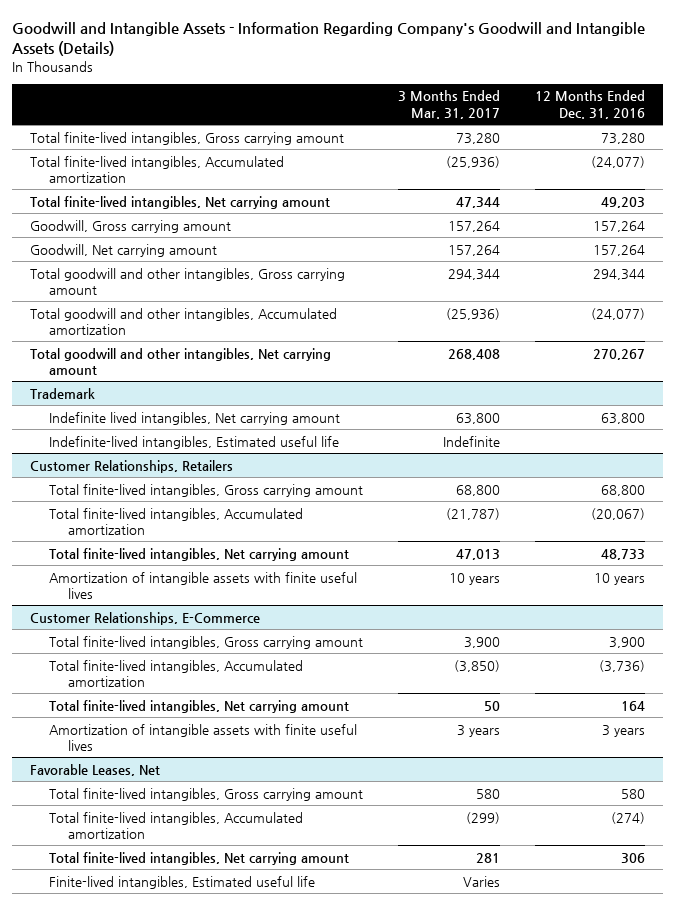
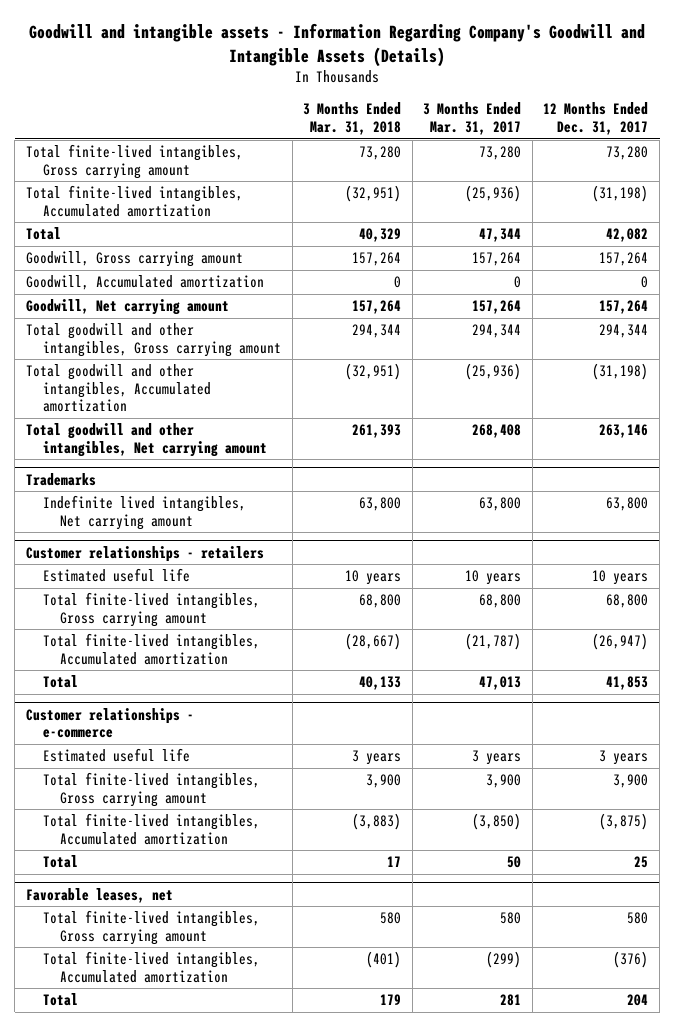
- Goodwill and Intangible Assets - Information Regarding Company's Goodwill and Intangible Assets (Details)
+ Goodwill and intangible assets - Information Regarding Company's Goodwill and Intangible Assets (Details)
- | 3 Months Ended Mar. 31, 2017 | 12 Months Ended Dec. 31, 2016
+ | 3 Months Ended Mar. 31, 2018 | 3 Months Ended Mar. 31, 2017 | 12 Months Ended Dec. 31, 2017
- Total finite-lived intangibles, Net carrying amount | 47,344 | 49,203
+ Total | 40,329 | 47,344 | 42,082
+ Goodwill, Accumulated amortization | 0 | 0 | 0
- Trademark
+ Trademarks
- Indefinite-lived intangibles, Estimated useful life | Indefinite |
- Customer Relationships, Retailers
+ Customer relationships - retailers
+ Estimated useful life | 10 years | 10 years | 10 years
- Total finite-lived intangibles, Net carrying amount | 47,013 | 48,733
- Amortization of intangible assets with finite useful lives | 10 years | 10 years
- Customer Relationships, E-Commerce
+ Total | 40,133 | 47,013 | 41,853
+ Customer relationships - e-commerce
+ Estimated useful life | 3 years | 3 years | 3 years
- Total finite-lived intangibles, Net carrying amount | 50 | 164
- Amortization of intangible assets with finite useful lives | 3 years | 3 years
- Favorable Leases, Net
+ Total | 17 | 50 | 25
+ Favorable leases, net
- Total finite-lived intangibles, Net carrying amount | 281 | 306
- Finite-lived intangibles, Estimated useful life | Varies |
+ Total | 179 | 281 | 204

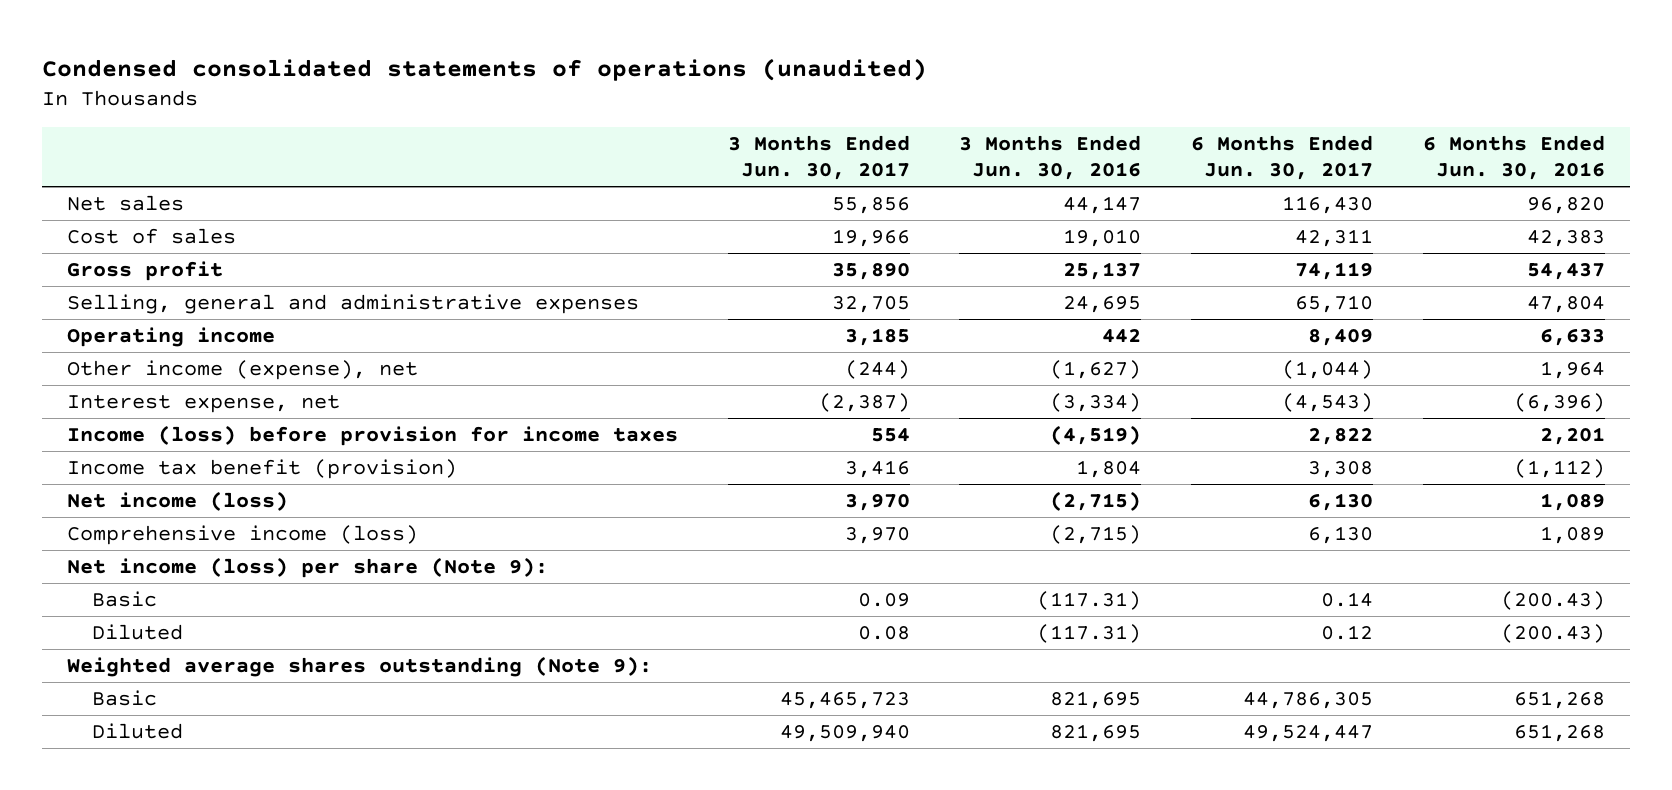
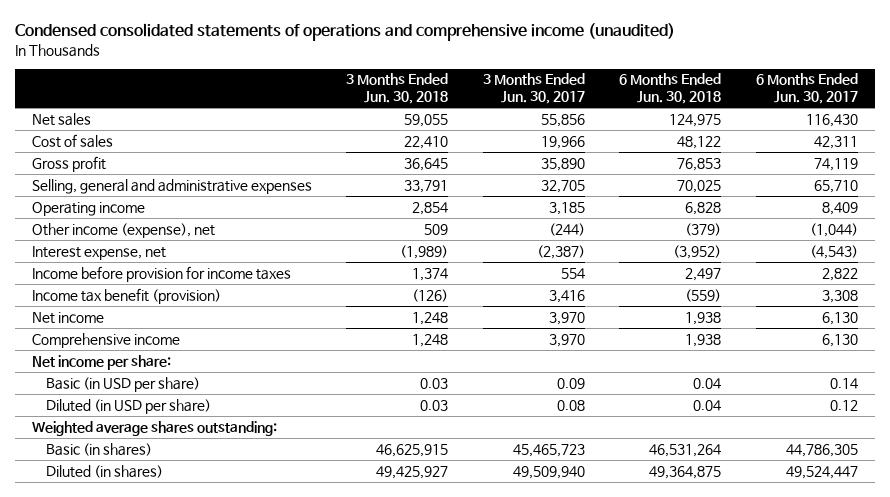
- Condensed consolidated statements of operations (unaudited)
+ Condensed consolidated statements of operations and comprehensive income (unaudited)
- | 3 Months Ended Jun. 30, 2017 | 3 Months Ended Jun. 30, 2016 | 6 Months Ended Jun. 30, 2017 | 6 Months Ended Jun. 30, 2016
+ | 3 Months Ended Jun. 30, 2018 | 3 Months Ended Jun. 30, 2017 | 6 Months Ended Jun. 30, 2018 | 6 Months Ended Jun. 30, 2017
- Income (loss) before provision for income taxes | 554 | (4,519) | 2,822 | 2,201
+ Income before provision for income taxes | 1,374 | 554 | 2,497 | 2,822
- Net income (loss) | 3,970 | (2,715) | 6,130 | 1,089
- Comprehensive income (loss) | 3,970 | (2,715) | 6,130 | 1,089
- Net income (loss) per share (Note 9):
- Basic | 0.09 | (117.31) | 0.14 | (200.43)
- Diluted | 0.08 | (117.31) | 0.12 | (200.43)
- Weighted average shares outstanding (Note 9):
- Basic | 45,465,723 | 821,695 | 44,786,305 | 651,268
- Diluted | 49,509,940 | 821,695 | 49,524,447 | 651,268
+ Net income | 1,248 | 3,970 | 1,938 | 6,130
+ Comprehensive income | 1,248 | 3,970 | 1,938 | 6,130
+ Net income per share:
+ Basic (in USD per share) | 0.03 | 0.09 | 0.04 | 0.14
+ Diluted (in USD per share) | 0.03 | 0.08 | 0.04 | 0.12
+ Weighted average shares outstanding:
+ Basic (in shares) | 46,625,915 | 45,465,723 | 46,531,264 | 44,786,305
+ Diluted (in shares) | 49,425,927 | 49,509,940 | 49,364,875 | 49,524,447

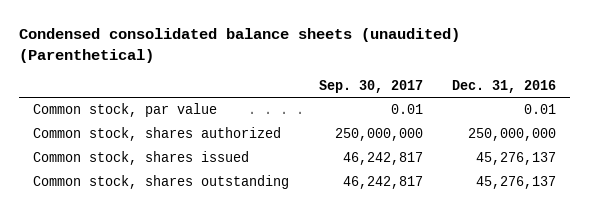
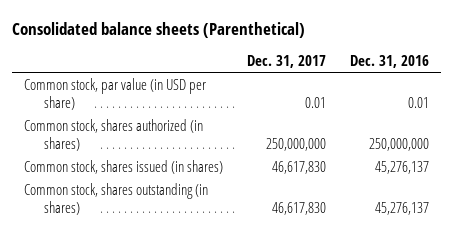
- Condensed consolidated balance sheets (unaudited) (Parenthetical)
+ Consolidated balance sheets (Parenthetical)
- | Sep. 30, 2017 | Dec. 31, 2016
+ | Dec. 31, 2017 | Dec. 31, 2016
- Common stock, par value | 0.01 | 0.01
- Common stock, shares authorized | 250,000,000 | 250,000,000
- Common stock, shares issued | 46,242,817 | 45,276,137
- Common stock, shares outstanding | 46,242,817 | 45,276,137
+ Common stock, par value (in USD per share) | 0.01 | 0.01
+ Common stock, shares authorized (in shares) | 250,000,000 | 250,000,000
+ Common stock, shares issued (in shares) | 46,617,830 | 45,276,137
+ Common stock, shares outstanding (in shares) | 46,617,830 | 45,276,137

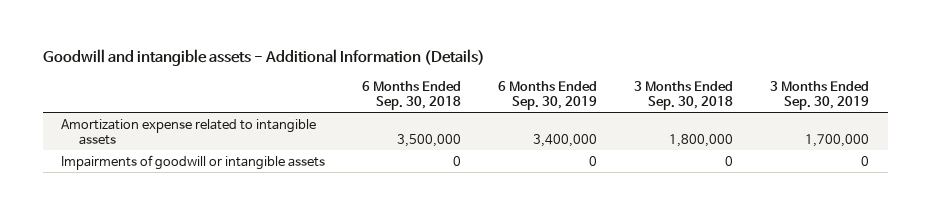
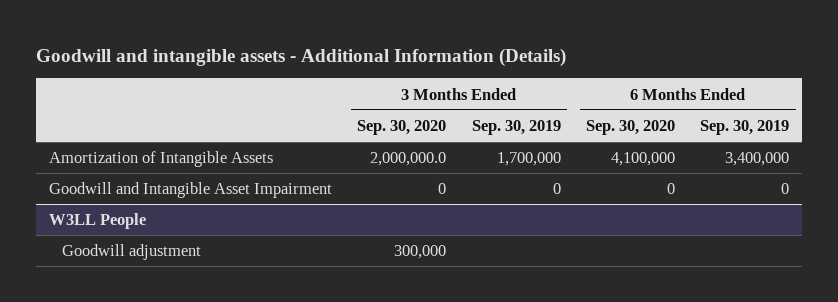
- | 6 Months Ended Sep. 30, 2018 | 6 Months Ended Sep. 30, 2019 | 3 Months Ended Sep. 30, 2018 | 3 Months Ended Sep. 30, 2019
+ | 3 Months Ended Sep. 30, 2020 | 3 Months Ended Sep. 30, 2019 | 6 Months Ended Sep. 30, 2020 | 6 Months Ended Sep. 30, 2019
- Amortization expense related to intangible assets | 3,500,000 | 3,400,000 | 1,800,000 | 1,700,000
- Impairments of goodwill or intangible assets | 0 | 0 | 0 | 0
+ Amortization of Intangible Assets | 2,000,000.0 | 1,700,000 | 4,100,000 | 3,400,000
+ Goodwill and Intangible Asset Impairment | 0 | 0 | 0 | 0
+ W3LL People
+ Goodwill adjustment | 300,000 | | |

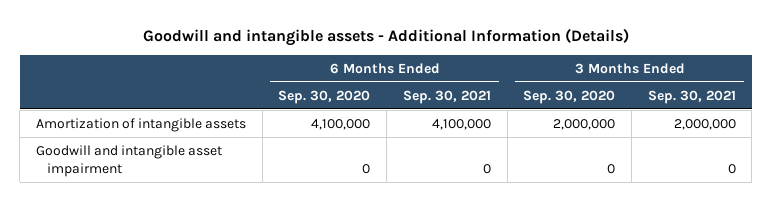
- | 3 Months Ended Sep. 30, 2020 | 3 Months Ended Sep. 30, 2019 | 6 Months Ended Sep. 30, 2020 | 6 Months Ended Sep. 30, 2019
+ | 6 Months Ended Sep. 30, 2020 | 6 Months Ended Sep. 30, 2021 | 3 Months Ended Sep. 30, 2020 | 3 Months Ended Sep. 30, 2021
- Amortization of Intangible Assets | 2,000,000.0 | 1,700,000 | 4,100,000 | 3,400,000
- Goodwill and Intangible Asset Impairment | 0 | 0 | 0 | 0
- W3LL People
- Goodwill adjustment | 300,000 | | |
+ Amortization of intangible assets | 4,100,000 | 4,100,000 | 2,000,000 | 2,000,000
+ Goodwill and intangible asset impairment | 0 | 0 | 0 | 0

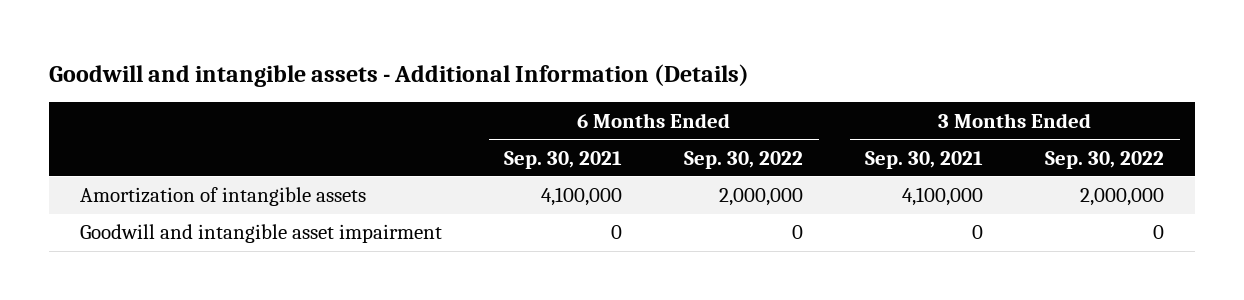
- | 6 Months Ended Sep. 30, 2020 | 6 Months Ended Sep. 30, 2021 | 3 Months Ended Sep. 30, 2020 | 3 Months Ended Sep. 30, 2021
+ | 6 Months Ended Sep. 30, 2021 | 6 Months Ended Sep. 30, 2022 | 3 Months Ended Sep. 30, 2021 | 3 Months Ended Sep. 30, 2022
- Amortization of intangible assets | 4,100,000 | 4,100,000 | 2,000,000 | 2,000,000
+ Amortization of intangible assets | 4,100,000 | 2,000,000 | 4,100,000 | 2,000,000

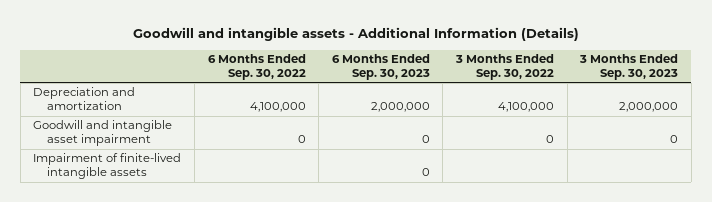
- | 6 Months Ended Sep. 30, 2021 | 6 Months Ended Sep. 30, 2022 | 3 Months Ended Sep. 30, 2021 | 3 Months Ended Sep. 30, 2022
+ | 6 Months Ended Sep. 30, 2022 | 6 Months Ended Sep. 30, 2023 | 3 Months Ended Sep. 30, 2022 | 3 Months Ended Sep. 30, 2023
- Amortization of intangible assets | 4,100,000 | 2,000,000 | 4,100,000 | 2,000,000
+ Depreciation and amortization | 4,100,000 | 2,000,000 | 4,100,000 | 2,000,000
+ Impairment of finite-lived intangible assets | | 0 | |

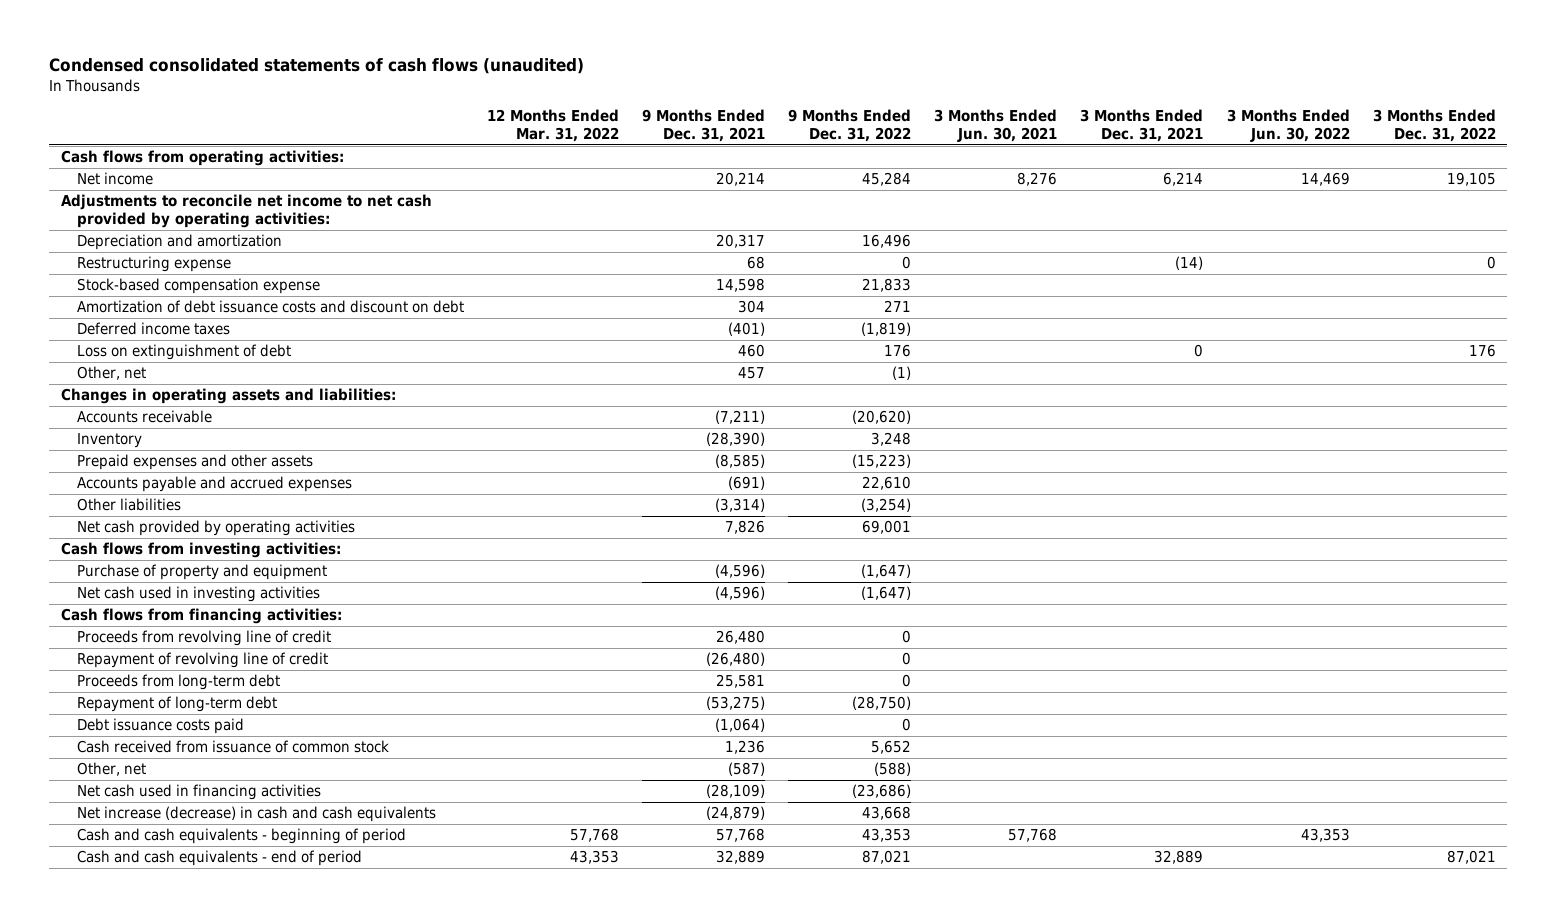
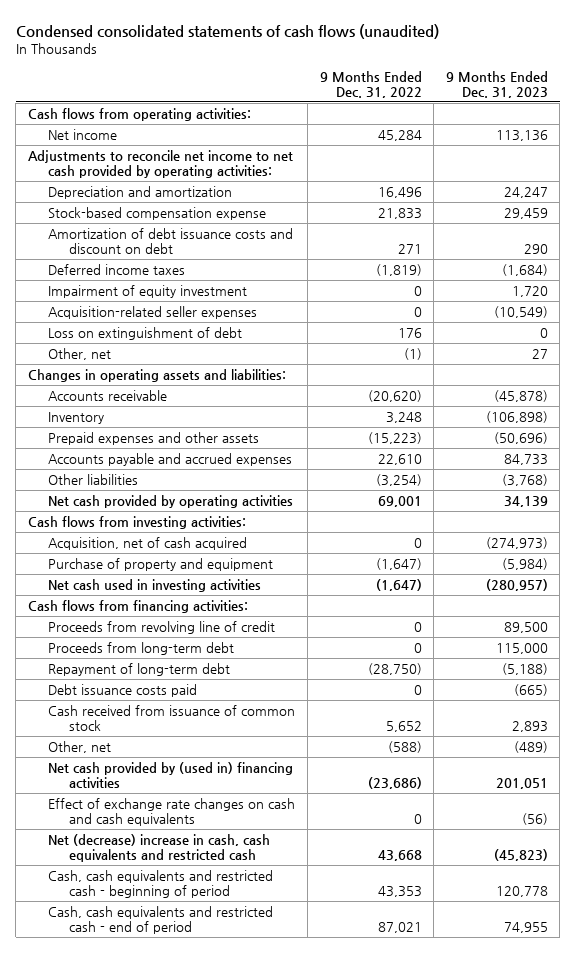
- | 12 Months Ended Mar. 31, 2022 | 9 Months Ended Dec. 31, 2021 | 9 Months Ended Dec. 31, 2022 | 3 Months Ended Jun. 30, 2021 | 3 Months Ended Dec. 31, 2021 | 3 Months Ended Jun. 30, 2022 | 3 Months Ended Dec. 31, 2022
+ | 9 Months Ended Dec. 31, 2022 | 9 Months Ended Dec. 31, 2023
- Restructuring expense | | 68 | 0 | | (14) | | 0
+ Impairment of equity investment | 0 | 1,720
+ Acquisition-related seller expenses | 0 | (10,549)
+ Acquisition, net of cash acquired | 0 | (274,973)
- Repayment of revolving line of credit | | (26,480) | 0 | | | |
- Net cash used in financing activities | | (28,109) | (23,686) | | | |
- Net increase (decrease) in cash and cash equivalents | | (24,879) | 43,668 | | | |
- Cash and cash equivalents - beginning of period | 57,768 | 57,768 | 43,353 | 57,768 | | 43,353 |
- Cash and cash equivalents - end of period | 43,353 | 32,889 | 87,021 | | 32,889 | | 87,021
+ Net cash provided by (used in) financing activities | (23,686) | 201,051
+ Effect of exchange rate changes on cash and cash equivalents | 0 | (56)
+ Net (decrease) increase in cash, cash equivalents and restricted cash | 43,668 | (45,823)
+ Cash, cash equivalents and restricted cash - beginning of period | 43,353 | 120,778
+ Cash, cash equivalents and restricted cash - end of period | 87,021 | 74,955

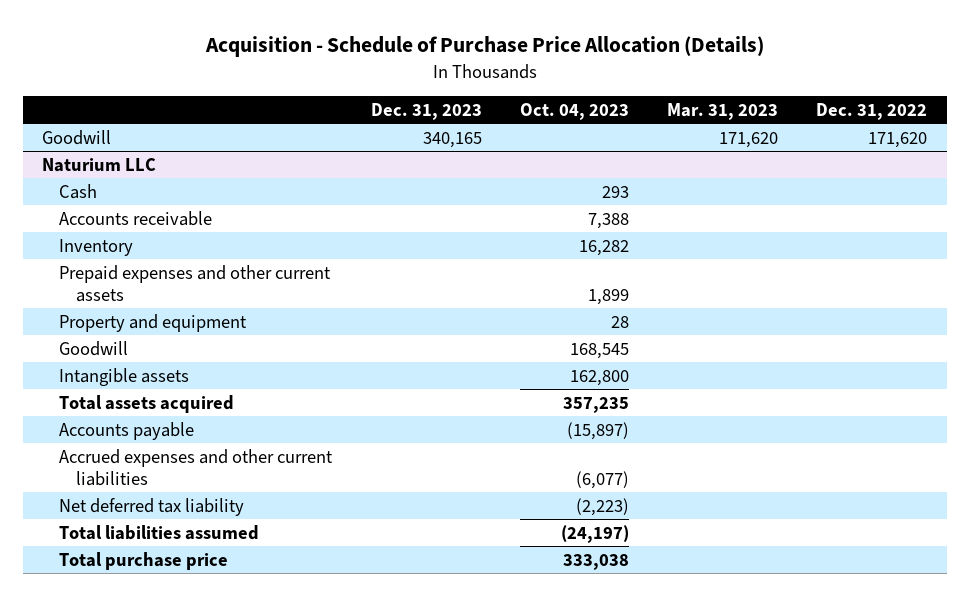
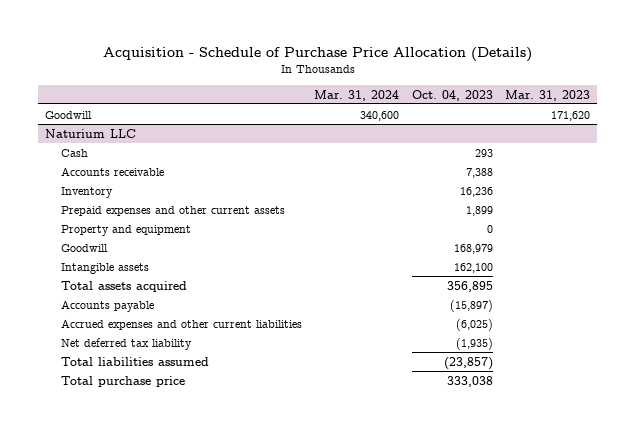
- | Dec. 31, 2023 | Oct. 04, 2023 | Mar. 31, 2023 | Dec. 31, 2022
+ | Mar. 31, 2024 | Oct. 04, 2023 | Mar. 31, 2023
@ Naturium LLC
- Inventory | | 16,282 | |
+ Inventory | | 16,236 |
- Property and equipment | | 28 | |
- Goodwill | | 168,545 | |
- Intangible assets | | 162,800 | |
- Total assets acquired | | 357,235 | |
+ Property and equipment | | 0 |
+ Goodwill | | 168,979 |
+ Intangible assets | | 162,100 |
+ Total assets acquired | | 356,895 |
- Accrued expenses and other current liabilities | | (6,077) | |
- Net deferred tax liability | | (2,223) | |
- Total liabilities assumed | | (24,197) | |
+ Accrued expenses and other current liabilities | | (6,025) |
+ Net deferred tax liability | | (1,935) |
+ Total liabilities assumed | | (23,857) |

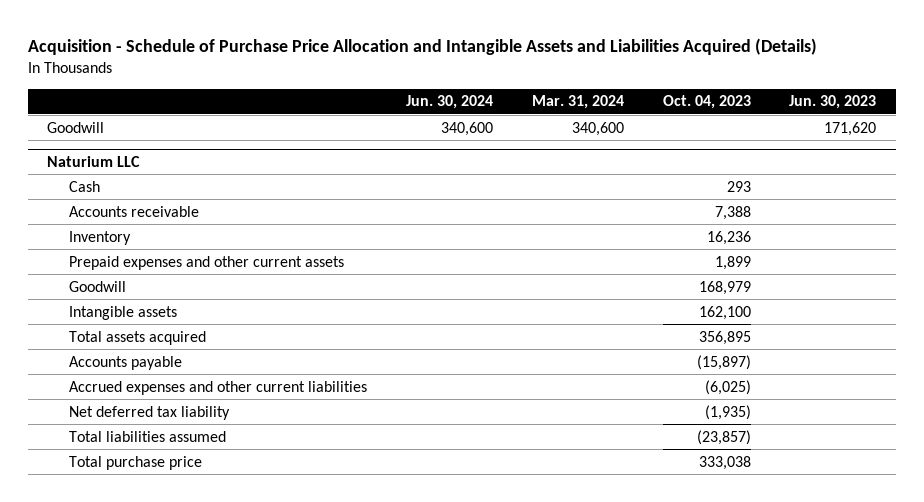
- Acquisition - Schedule of Purchase Price Allocation (Details)
+ Acquisition - Schedule of Purchase Price Allocation and Intangible Assets and Liabilities Acquired (Details)
- | Mar. 31, 2024 | Oct. 04, 2023 | Mar. 31, 2023
+ | Jun. 30, 2024 | Mar. 31, 2024 | Oct. 04, 2023 | Jun. 30, 2023
@ Naturium LLC
- Property and equipment | | 0 |

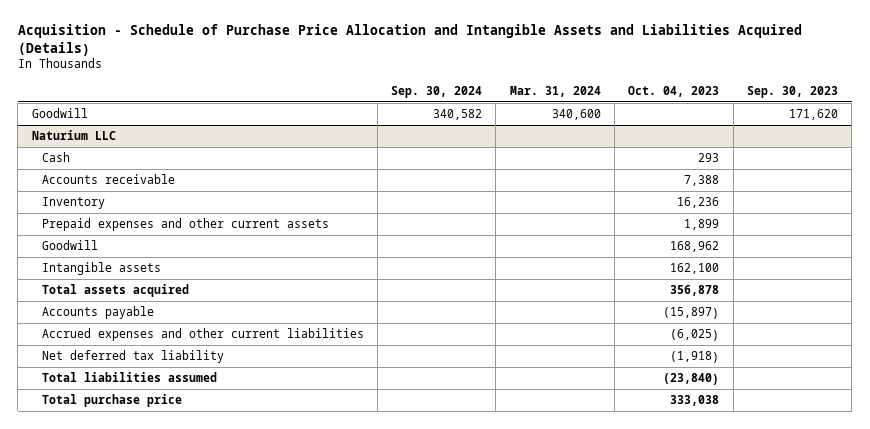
- | Jun. 30, 2024 | Mar. 31, 2024 | Oct. 04, 2023 | Jun. 30, 2023
+ | Sep. 30, 2024 | Mar. 31, 2024 | Oct. 04, 2023 | Sep. 30, 2023
@ Naturium LLC
- Goodwill | | | 168,979 |
+ Goodwill | | | 168,962 |
- Total assets acquired | | | 356,895 |
+ Total assets acquired | | | 356,878 |
- Net deferred tax liability | | | (1,935) |
- Total liabilities assumed | | | (23,857) |
+ Net deferred tax liability | | | (1,918) |
+ Total liabilities assumed | | | (23,840) |

